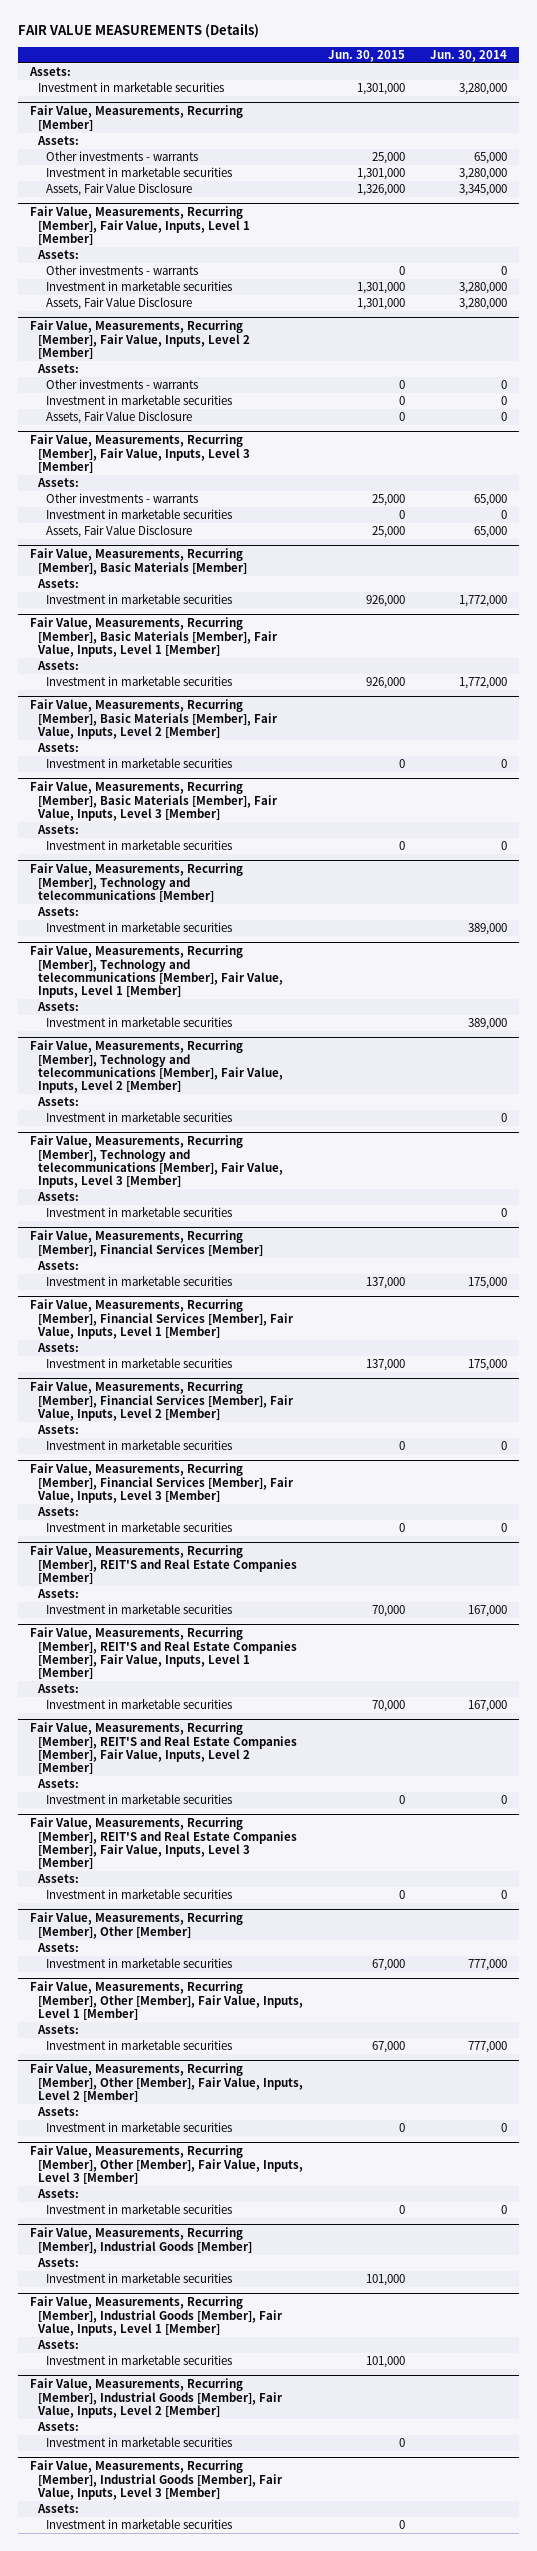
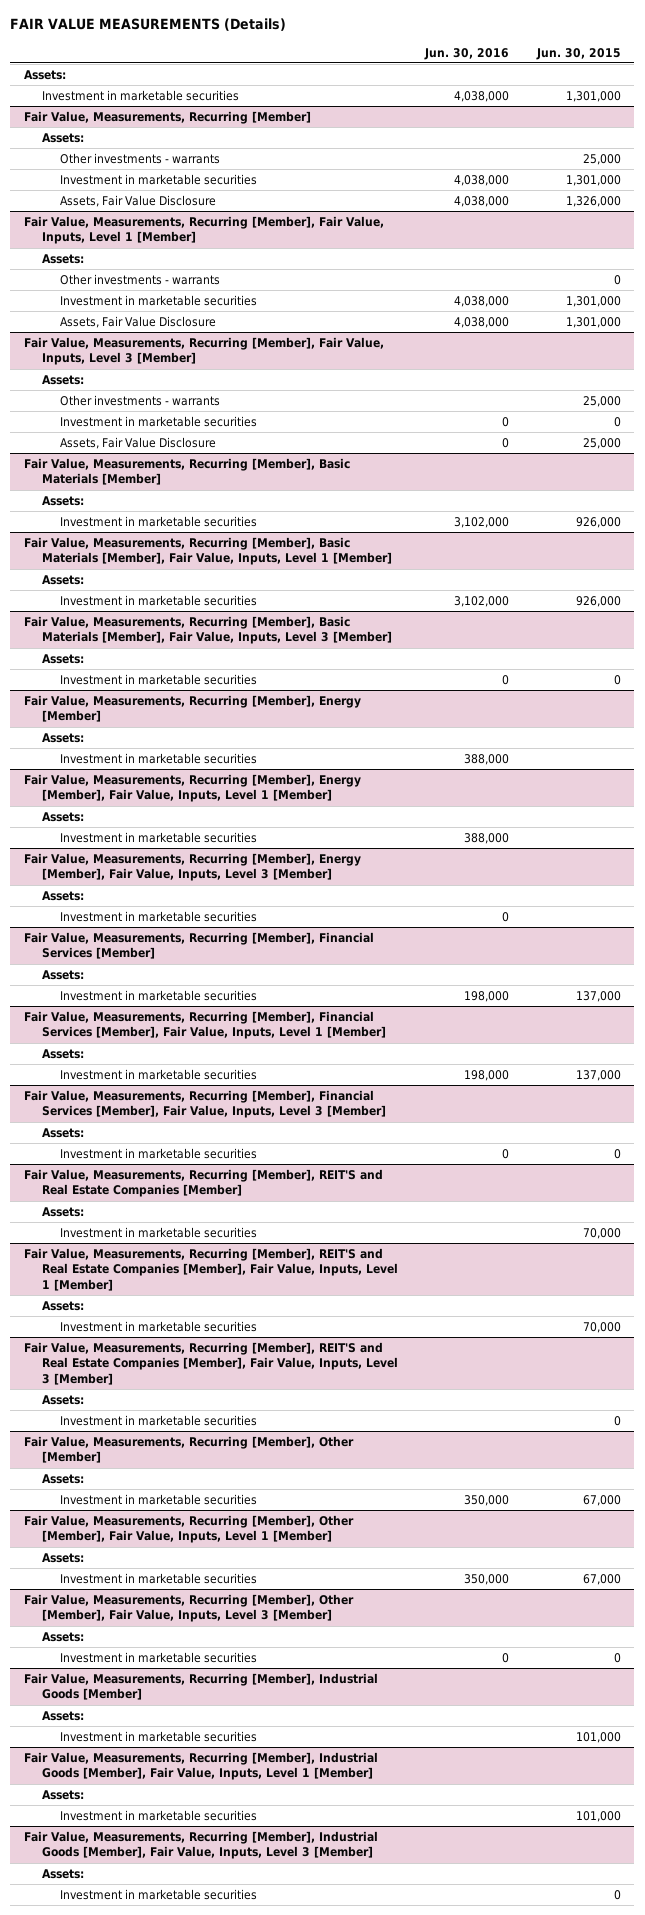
- | Jun. 30, 2015 | Jun. 30, 2014
+ | Jun. 30, 2016 | Jun. 30, 2015
- Fair Value, Measurements, Recurring [Member], Fair Value, Inputs, Level 2 [Member]
- Assets:
- Other investments - warrants | 0 | 0
- Investment in marketable securities | 0 | 0
- Assets, Fair Value Disclosure | 0 | 0
- Fair Value, Measurements, Recurring [Member], Basic Materials [Member], Fair Value, Inputs, Level 2 [Member]
- Assets:
- Investment in marketable securities | 0 | 0
- Fair Value, Measurements, Recurring [Member], Technology and telecommunications [Member]
- Assets:
- Investment in marketable securities | | 389,000
- Fair Value, Measurements, Recurring [Member], Technology and telecommunications [Member], Fair Value, Inputs, Level 1 [Member]
+ Fair Value, Measurements, Recurring [Member], Energy [Member]
- Fair Value, Measurements, Recurring [Member], Technology and telecommunications [Member], Fair Value, Inputs, Level 2 [Member]
+ Fair Value, Measurements, Recurring [Member], Energy [Member], Fair Value, Inputs, Level 1 [Member]
- Fair Value, Measurements, Recurring [Member], Technology and telecommunications [Member], Fair Value, Inputs, Level 3 [Member]
+ Fair Value, Measurements, Recurring [Member], Energy [Member], Fair Value, Inputs, Level 3 [Member]
- Fair Value, Measurements, Recurring [Member], Financial Services [Member], Fair Value, Inputs, Level 2 [Member]
- Assets:
- Investment in marketable securities | 0 | 0
- Fair Value, Measurements, Recurring [Member], REIT'S and Real Estate Companies [Member], Fair Value, Inputs, Level 2 [Member]
- Assets:
- Investment in marketable securities | 0 | 0
- Fair Value, Measurements, Recurring [Member], Other [Member], Fair Value, Inputs, Level 2 [Member]
- Assets:
- Investment in marketable securities | 0 | 0
- Fair Value, Measurements, Recurring [Member], Industrial Goods [Member], Fair Value, Inputs, Level 2 [Member]
- Assets:
- Investment in marketable securities | 0 |

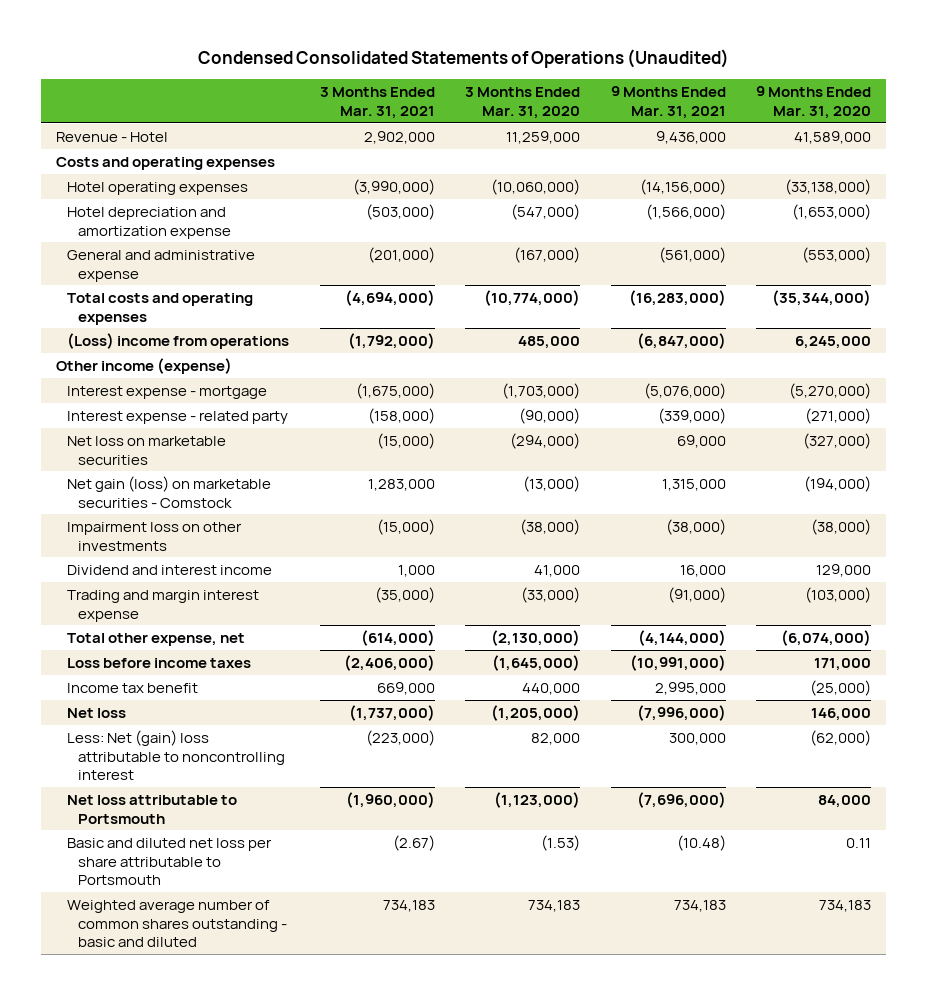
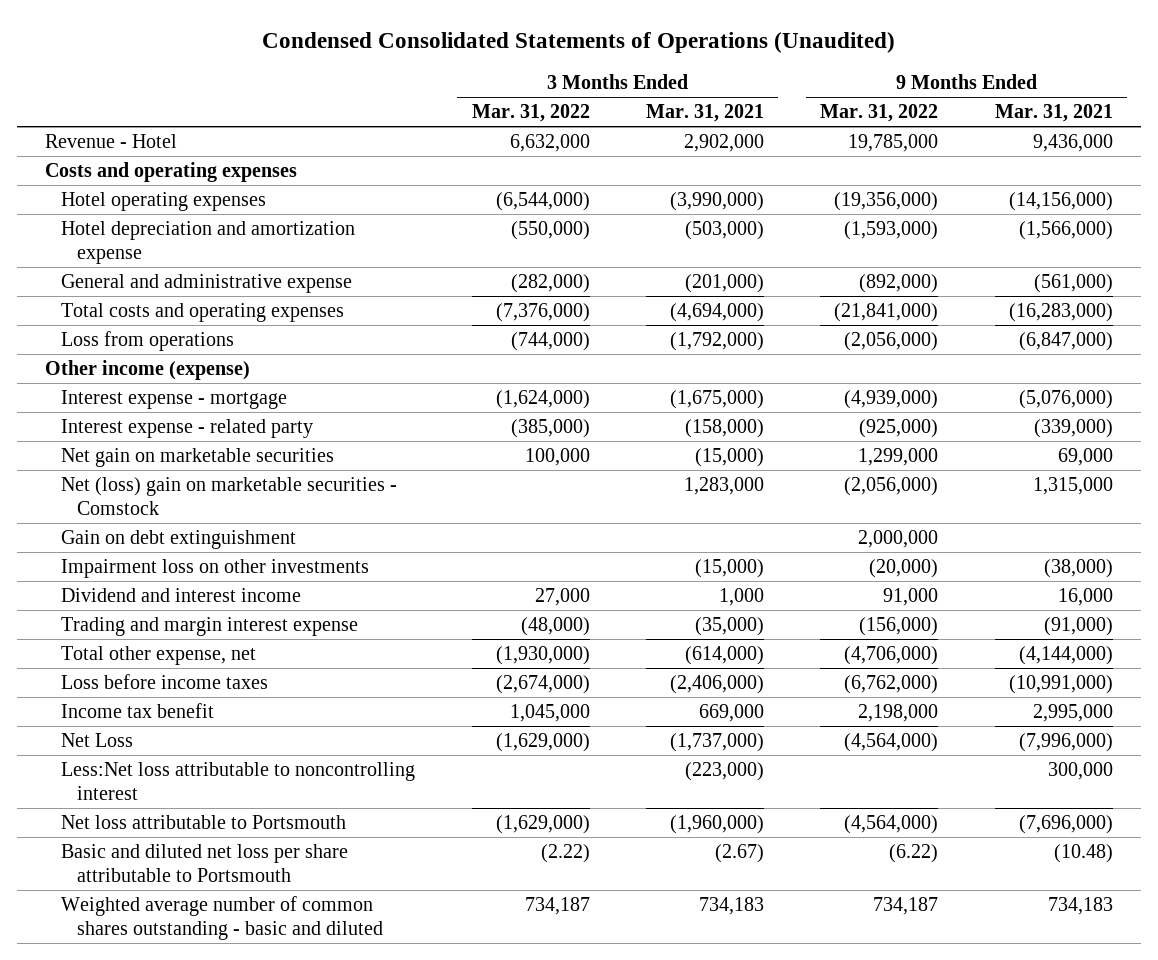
- | 3 Months Ended Mar. 31, 2021 | 3 Months Ended Mar. 31, 2020 | 9 Months Ended Mar. 31, 2021 | 9 Months Ended Mar. 31, 2020
+ | 3 Months Ended Mar. 31, 2022 | 3 Months Ended Mar. 31, 2021 | 9 Months Ended Mar. 31, 2022 | 9 Months Ended Mar. 31, 2021
- (Loss) income from operations | (1,792,000) | 485,000 | (6,847,000) | 6,245,000
+ Loss from operations | (744,000) | (1,792,000) | (2,056,000) | (6,847,000)
- Net loss on marketable securities | (15,000) | (294,000) | 69,000 | (327,000)
- Net gain (loss) on marketable securities - Comstock | 1,283,000 | (13,000) | 1,315,000 | (194,000)
+ Net gain on marketable securities | 100,000 | (15,000) | 1,299,000 | 69,000
+ Net (loss) gain on marketable securities - Comstock | | 1,283,000 | (2,056,000) | 1,315,000
+ Gain on debt extinguishment | | | 2,000,000 |
- Net loss | (1,737,000) | (1,205,000) | (7,996,000) | 146,000
- Less: Net (gain) loss attributable to noncontrolling interest | (223,000) | 82,000 | 300,000 | (62,000)
+ Net Loss | (1,629,000) | (1,737,000) | (4,564,000) | (7,996,000)
+ Less:Net loss attributable to noncontrolling interest | | (223,000) | | 300,000

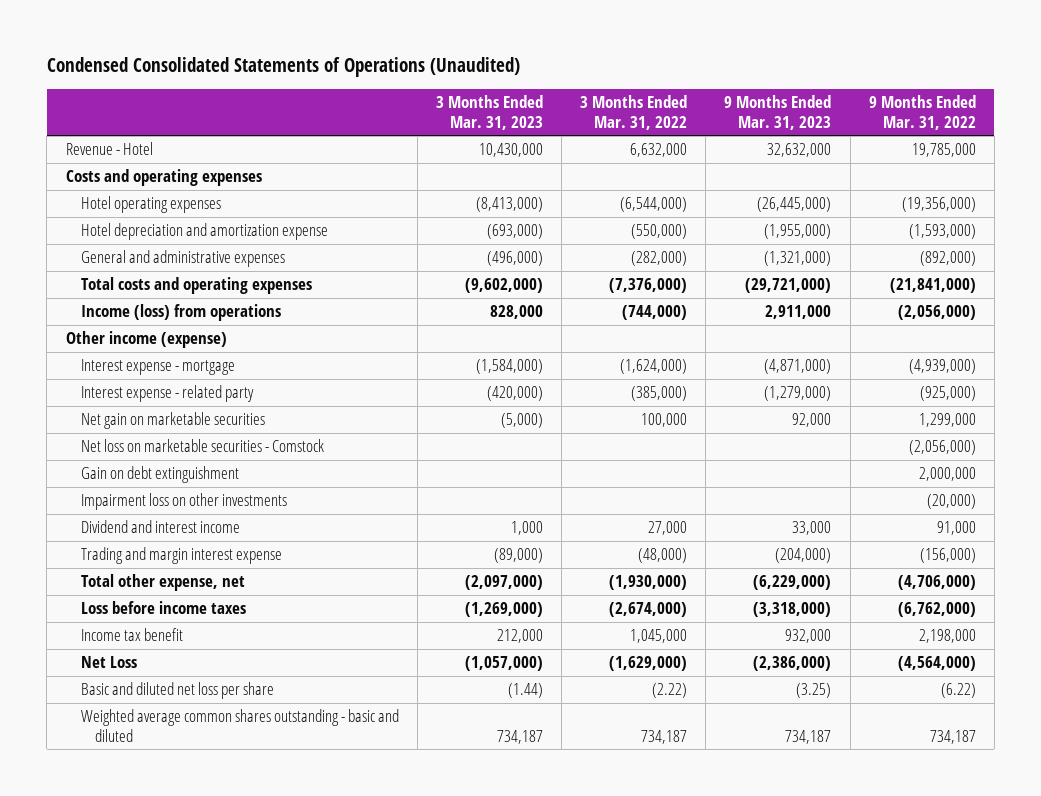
- | 3 Months Ended Mar. 31, 2022 | 3 Months Ended Mar. 31, 2021 | 9 Months Ended Mar. 31, 2022 | 9 Months Ended Mar. 31, 2021
+ | 3 Months Ended Mar. 31, 2023 | 3 Months Ended Mar. 31, 2022 | 9 Months Ended Mar. 31, 2023 | 9 Months Ended Mar. 31, 2022
- General and administrative expense | (282,000) | (201,000) | (892,000) | (561,000)
+ General and administrative expenses | (496,000) | (282,000) | (1,321,000) | (892,000)
- Loss from operations | (744,000) | (1,792,000) | (2,056,000) | (6,847,000)
+ Income (loss) from operations | 828,000 | (744,000) | 2,911,000 | (2,056,000)
- Net (loss) gain on marketable securities - Comstock | | 1,283,000 | (2,056,000) | 1,315,000
+ Net loss on marketable securities - Comstock | | | | (2,056,000)
- Less:Net loss attributable to noncontrolling interest | | (223,000) | | 300,000
- Net loss attributable to Portsmouth | (1,629,000) | (1,960,000) | (4,564,000) | (7,696,000)
- Basic and diluted net loss per share attributable to Portsmouth | (2.22) | (2.67) | (6.22) | (10.48)
- Weighted average number of common shares outstanding - basic and diluted | 734,187 | 734,183 | 734,187 | 734,183
+ Basic and diluted net loss per share | (1.44) | (2.22) | (3.25) | (6.22)
+ Weighted average common shares outstanding - basic and diluted | 734,187 | 734,187 | 734,187 | 734,187

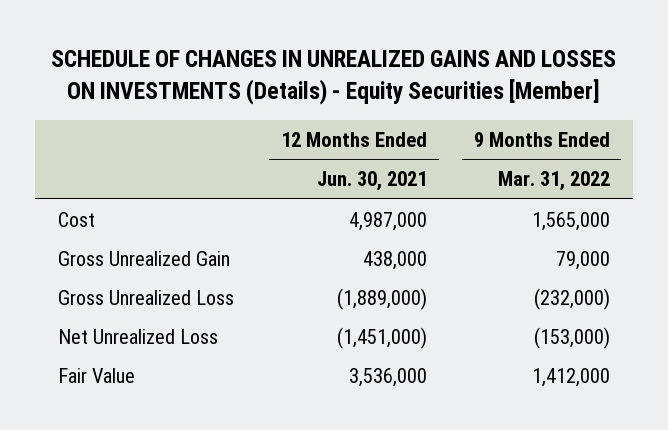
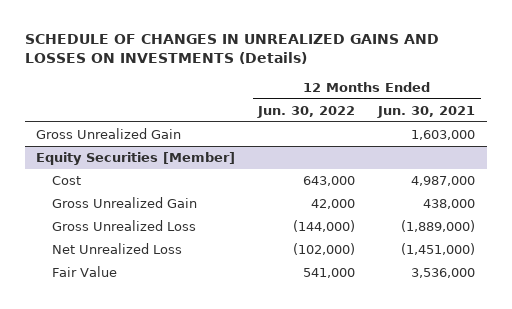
- SCHEDULE OF CHANGES IN UNREALIZED GAINS AND LOSSES ON INVESTMENTS (Details) - Equity Securities [Member]
+ SCHEDULE OF CHANGES IN UNREALIZED GAINS AND LOSSES ON INVESTMENTS (Details)
- | 12 Months Ended Jun. 30, 2021 | 9 Months Ended Mar. 31, 2022
+ | 12 Months Ended Jun. 30, 2022 | 12 Months Ended Jun. 30, 2021
+ Gross Unrealized Gain | | 1,603,000
+ Equity Securities [Member]

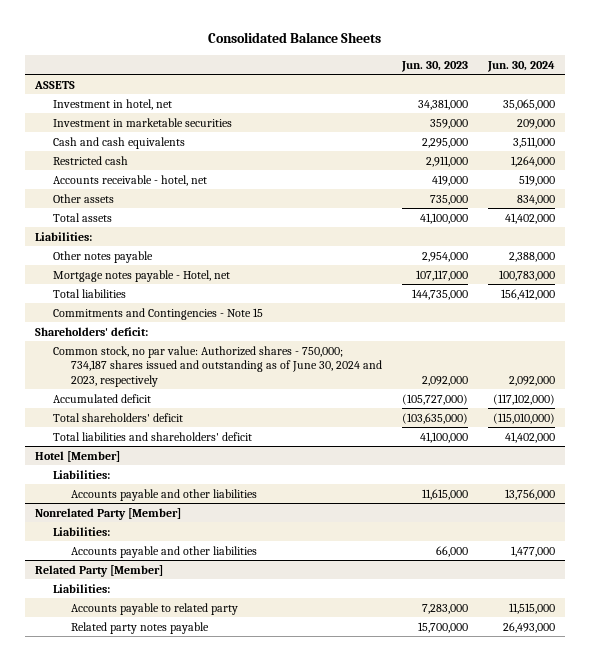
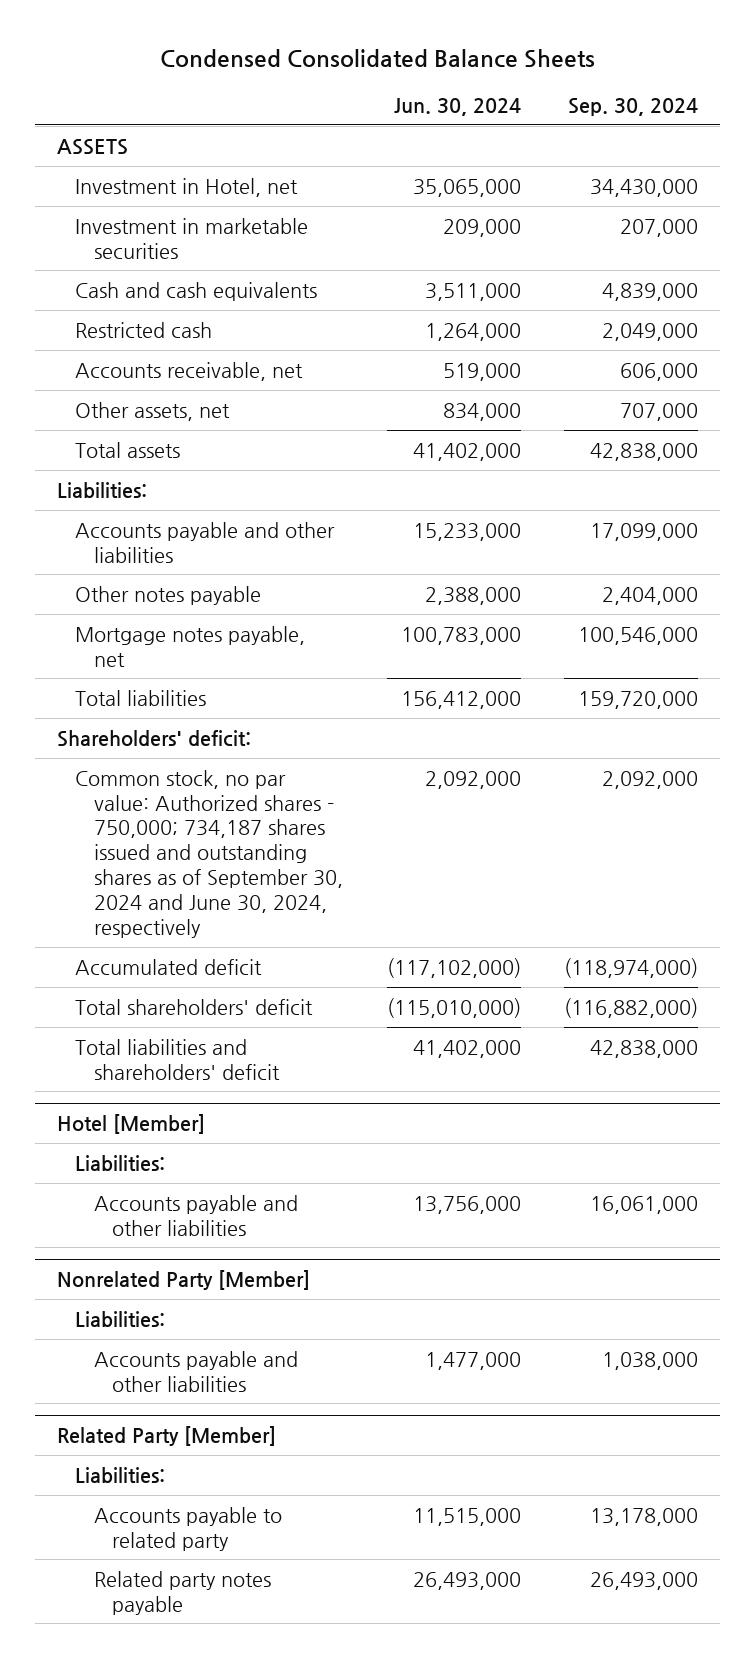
- Consolidated Balance Sheets
+ Condensed Consolidated Balance Sheets
- | Jun. 30, 2023 | Jun. 30, 2024
+ | Jun. 30, 2024 | Sep. 30, 2024
- Investment in hotel, net | 34,381,000 | 35,065,000
+ Investment in Hotel, net | 35,065,000 | 34,430,000
- Accounts receivable - hotel, net | 419,000 | 519,000
- Other assets | 735,000 | 834,000
+ Accounts receivable, net | 519,000 | 606,000
+ Other assets, net | 834,000 | 707,000
+ Accounts payable and other liabilities | 15,233,000 | 17,099,000
- Mortgage notes payable - Hotel, net | 107,117,000 | 100,783,000
+ Mortgage notes payable, net | 100,783,000 | 100,546,000
- Commitments and Contingencies - Note 15
- Common stock, no par value: Authorized shares - 750,000; 734,187 shares issued and outstanding as of June 30, 2024 and 2023, respectively | 2,092,000 | 2,092,000
+ Common stock, no par value: Authorized shares - 750,000; 734,187 shares issued and outstanding shares as of September 30, 2024 and June 30, 2024, respectively | 2,092,000 | 2,092,000

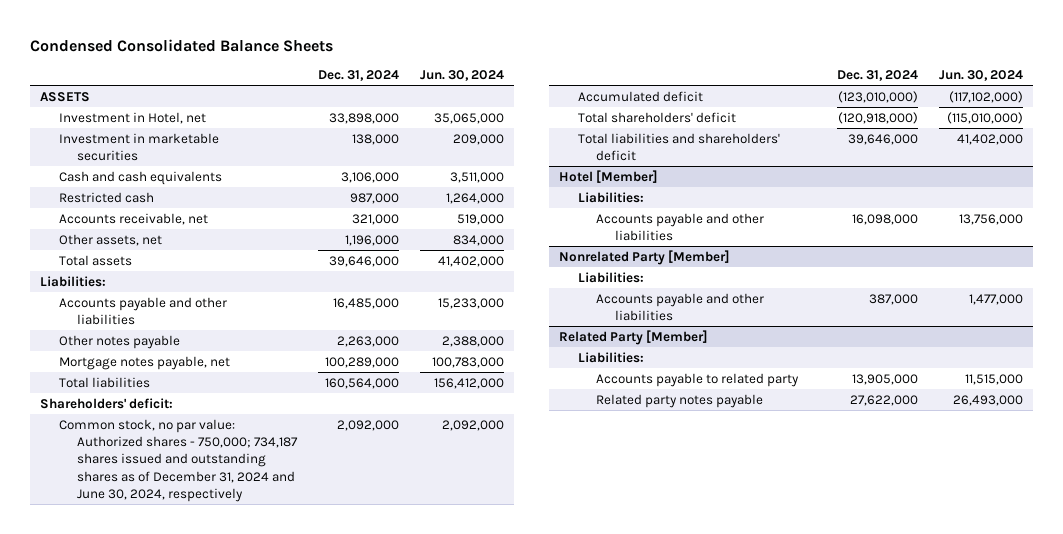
- | Jun. 30, 2024 | Sep. 30, 2024
+ | Dec. 31, 2024 | Jun. 30, 2024
- Common stock, no par value: Authorized shares - 750,000; 734,187 shares issued and outstanding shares as of September 30, 2024 and June 30, 2024, respectively | 2,092,000 | 2,092,000
+ Common stock, no par value: Authorized shares - 750,000; 734,187 shares issued and outstanding shares as of December 31, 2024 and June 30, 2024, respectively | 2,092,000 | 2,092,000

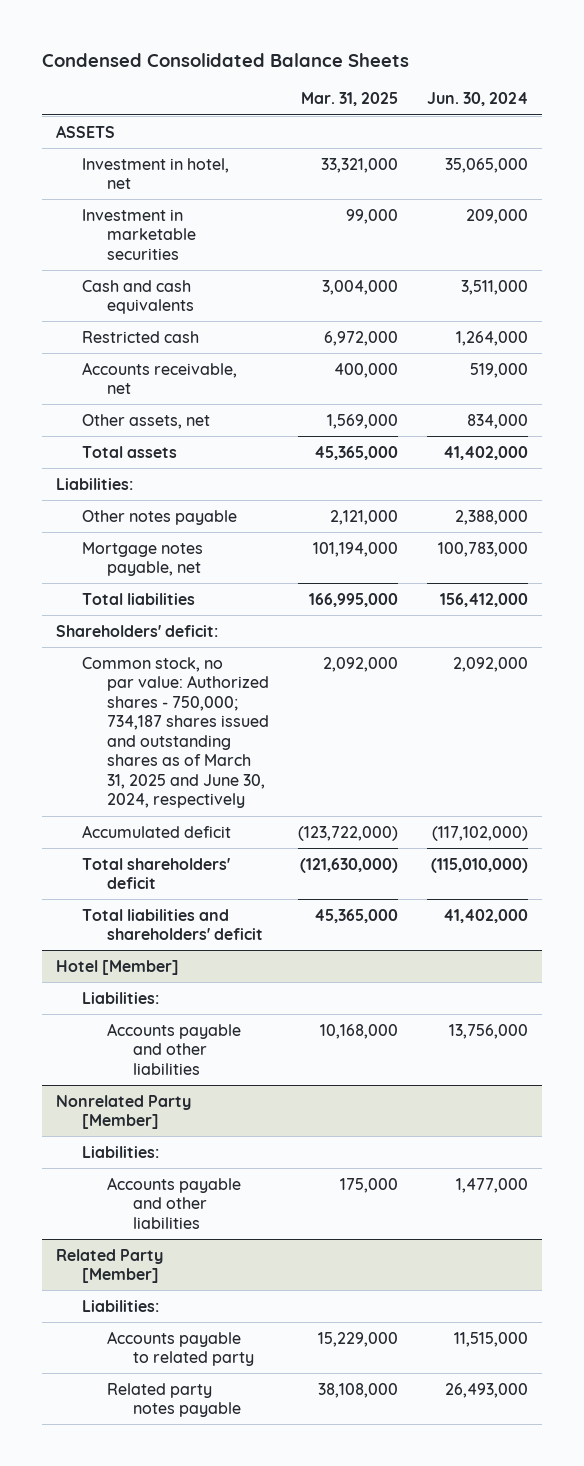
- | Dec. 31, 2024 | Jun. 30, 2024
+ | Mar. 31, 2025 | Jun. 30, 2024
- Investment in Hotel, net | 33,898,000 | 35,065,000
+ Investment in hotel, net | 33,321,000 | 35,065,000
- Accounts payable and other liabilities | 16,485,000 | 15,233,000
- Common stock, no par value: Authorized shares - 750,000; 734,187 shares issued and outstanding shares as of December 31, 2024 and June 30, 2024, respectively | 2,092,000 | 2,092,000
+ Common stock, no par value: Authorized shares - 750,000; 734,187 shares issued and outstanding shares as of March 31, 2025 and June 30, 2024, respectively | 2,092,000 | 2,092,000

